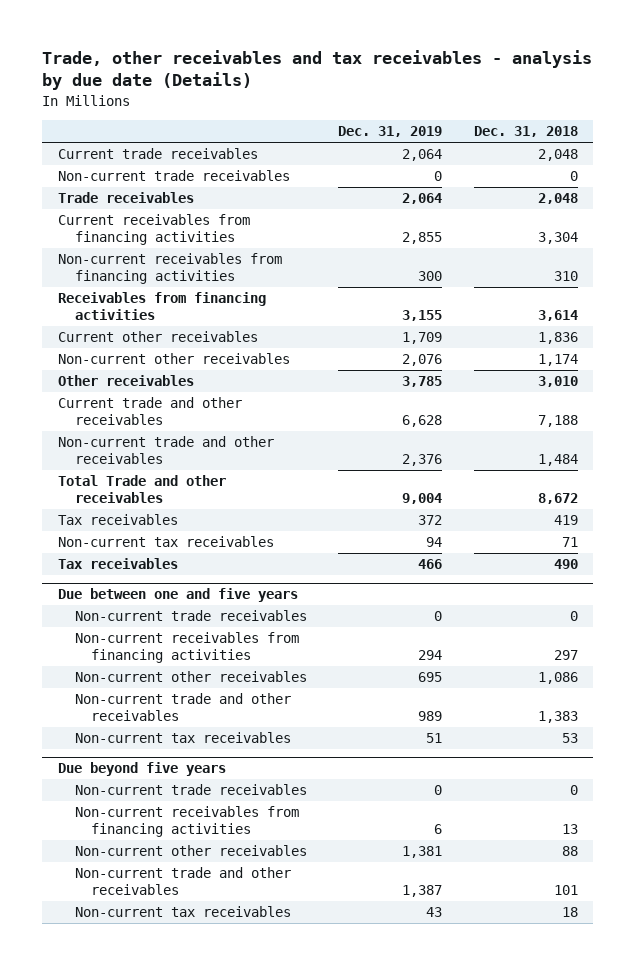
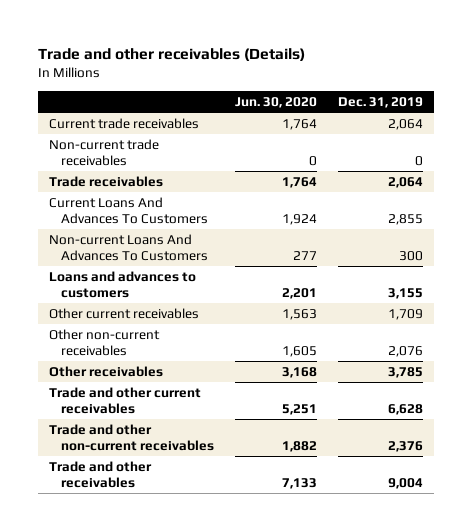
- Trade, other receivables and tax receivables - analysis by due date (Details)
+ Trade and other receivables (Details)
- | Dec. 31, 2019 | Dec. 31, 2018
+ | Jun. 30, 2020 | Dec. 31, 2019
- Current receivables from financing activities | 2,855 | 3,304
- Non-current receivables from financing activities | 300 | 310
- Receivables from financing activities | 3,155 | 3,614
- Current other receivables | 1,709 | 1,836
- Non-current other receivables | 2,076 | 1,174
+ Current Loans And Advances To Customers | 1,924 | 2,855
+ Non-current Loans And Advances To Customers | 277 | 300
+ Loans and advances to customers | 2,201 | 3,155
+ Other current receivables | 1,563 | 1,709
+ Other non-current receivables | 1,605 | 2,076
- Current trade and other receivables | 6,628 | 7,188
- Non-current trade and other receivables | 2,376 | 1,484
- Total Trade and other receivables | 9,004 | 8,672
- Tax receivables | 372 | 419
- Non-current tax receivables | 94 | 71
- Tax receivables | 466 | 490
- Due between one and five years
- Non-current trade receivables | 0 | 0
- Non-current receivables from financing activities | 294 | 297
- Non-current other receivables | 695 | 1,086
- Non-current trade and other receivables | 989 | 1,383
- Non-current tax receivables | 51 | 53
- Due beyond five years
- Non-current trade receivables | 0 | 0
- Non-current receivables from financing activities | 6 | 13
- Non-current other receivables | 1,381 | 88
- Non-current trade and other receivables | 1,387 | 101
- Non-current tax receivables | 43 | 18
+ Trade and other current receivables | 5,251 | 6,628
+ Trade and other non-current receivables | 1,882 | 2,376
+ Trade and other receivables | 7,133 | 9,004

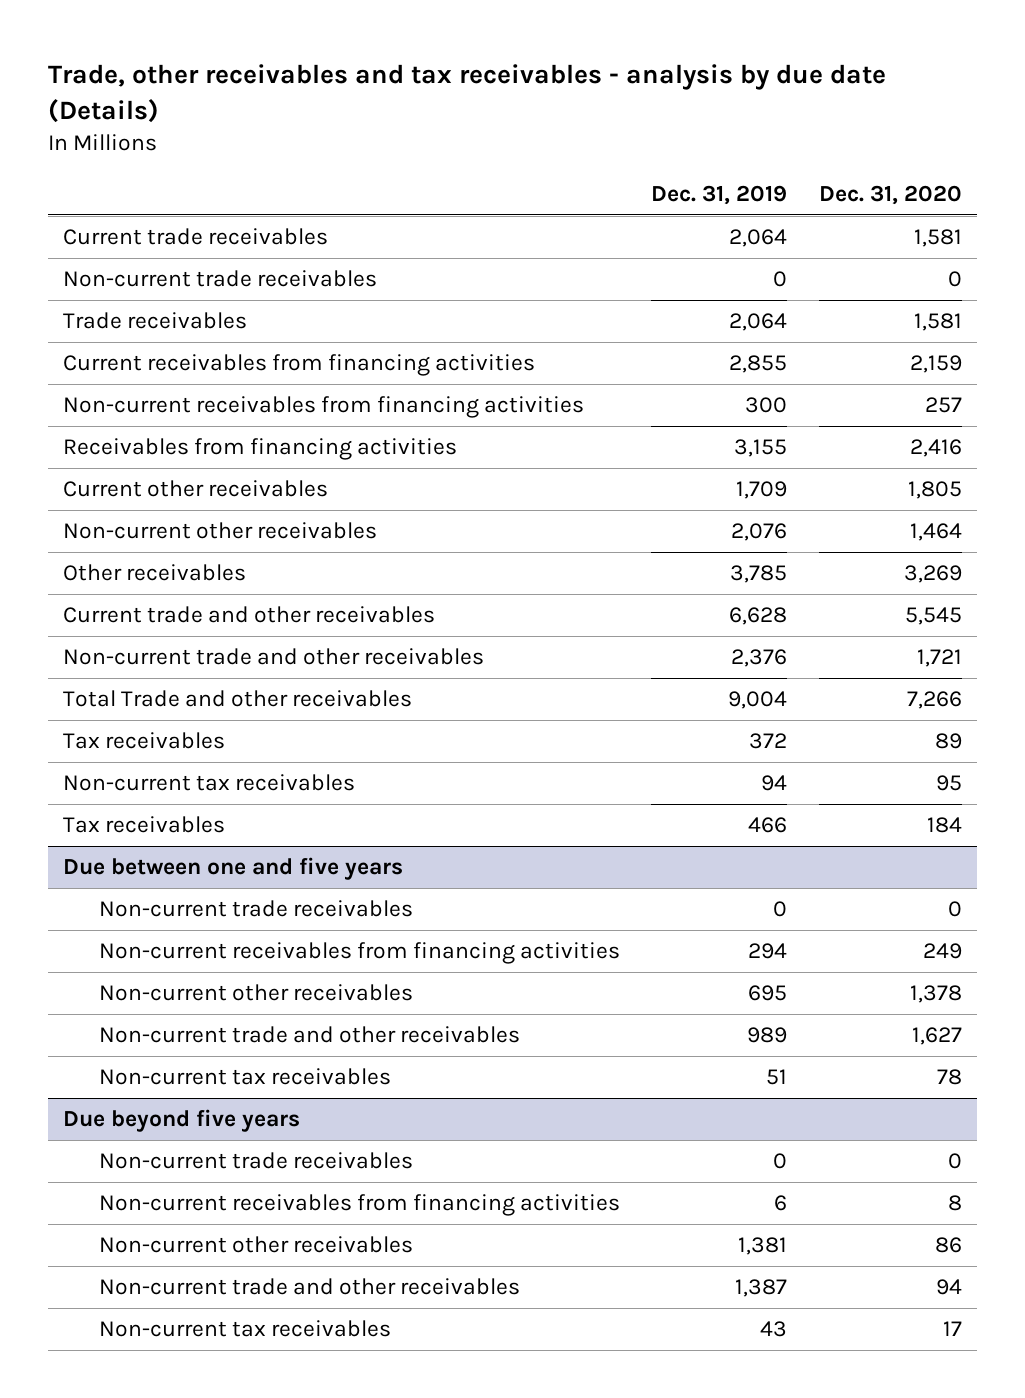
- Trade and other receivables (Details)
+ Trade, other receivables and tax receivables - analysis by due date (Details)
- | Jun. 30, 2020 | Dec. 31, 2019
+ | Dec. 31, 2019 | Dec. 31, 2020
- Current Loans And Advances To Customers | 1,924 | 2,855
- Non-current Loans And Advances To Customers | 277 | 300
- Loans and advances to customers | 2,201 | 3,155
- Other current receivables | 1,563 | 1,709
- Other non-current receivables | 1,605 | 2,076
+ Current receivables from financing activities | 2,855 | 2,159
+ Non-current receivables from financing activities | 300 | 257
+ Receivables from financing activities | 3,155 | 2,416
+ Current other receivables | 1,709 | 1,805
+ Non-current other receivables | 2,076 | 1,464
- Trade and other current receivables | 5,251 | 6,628
- Trade and other non-current receivables | 1,882 | 2,376
- Trade and other receivables | 7,133 | 9,004
+ Current trade and other receivables | 6,628 | 5,545
+ Non-current trade and other receivables | 2,376 | 1,721
+ Total Trade and other receivables | 9,004 | 7,266
+ Tax receivables | 372 | 89
+ Non-current tax receivables | 94 | 95
+ Tax receivables | 466 | 184
+ Due between one and five years
+ Non-current trade receivables | 0 | 0
+ Non-current receivables from financing activities | 294 | 249
+ Non-current other receivables | 695 | 1,378
+ Non-current trade and other receivables | 989 | 1,627
+ Non-current tax receivables | 51 | 78
+ Due beyond five years
+ Non-current trade receivables | 0 | 0
+ Non-current receivables from financing activities | 6 | 8
+ Non-current other receivables | 1,381 | 86
+ Non-current trade and other receivables | 1,387 | 94
+ Non-current tax receivables | 43 | 17

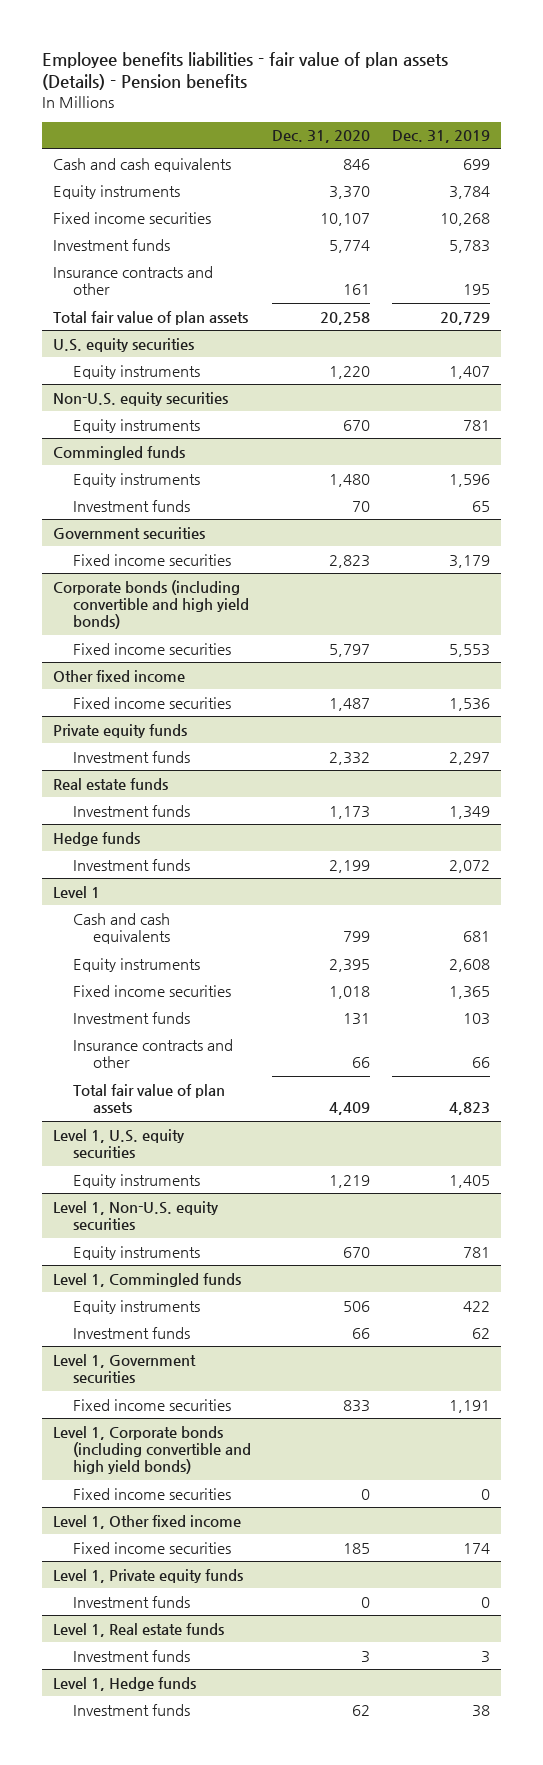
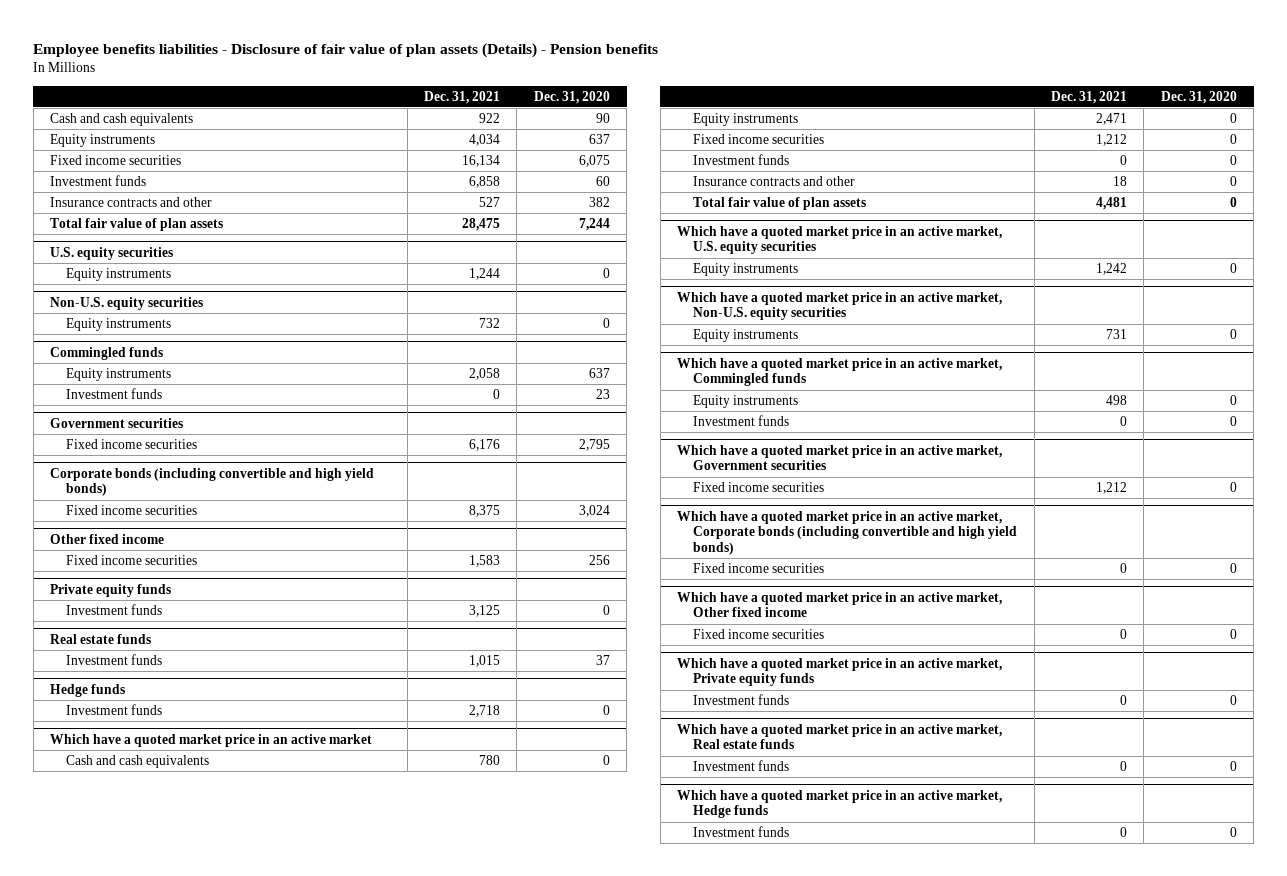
- Employee benefits liabilities - fair value of plan assets (Details) - Pension benefits
+ Employee benefits liabilities - Disclosure of fair value of plan assets (Details) - Pension benefits
- | Dec. 31, 2020 | Dec. 31, 2019
+ | Dec. 31, 2021 | Dec. 31, 2020
- Cash and cash equivalents | 846 | 699
- Equity instruments | 3,370 | 3,784
- Fixed income securities | 10,107 | 10,268
- Investment funds | 5,774 | 5,783
- Insurance contracts and other | 161 | 195
- Total fair value of plan assets | 20,258 | 20,729
+ Cash and cash equivalents | 922 | 90
+ Equity instruments | 4,034 | 637
+ Fixed income securities | 16,134 | 6,075
+ Investment funds | 6,858 | 60
+ Insurance contracts and other | 527 | 382
+ Total fair value of plan assets | 28,475 | 7,244
@ U.S. equity securities
- Equity instruments | 1,220 | 1,407
+ Equity instruments | 1,244 | 0
@ Non-U.S. equity securities
- Equity instruments | 670 | 781
+ Equity instruments | 732 | 0
@ Commingled funds
- Equity instruments | 1,480 | 1,596
- Investment funds | 70 | 65
+ Equity instruments | 2,058 | 637
+ Investment funds | 0 | 23
@ Government securities
- Fixed income securities | 2,823 | 3,179
+ Fixed income securities | 6,176 | 2,795
@ Corporate bonds (including convertible and high yield bonds)
- Fixed income securities | 5,797 | 5,553
+ Fixed income securities | 8,375 | 3,024
@ Other fixed income
- Fixed income securities | 1,487 | 1,536
+ Fixed income securities | 1,583 | 256
@ Private equity funds
- Investment funds | 2,332 | 2,297
+ Investment funds | 3,125 | 0
@ Real estate funds
- Investment funds | 1,173 | 1,349
+ Investment funds | 1,015 | 37
@ Hedge funds
- Investment funds | 2,199 | 2,072
- Level 1
- Cash and cash equivalents | 799 | 681
- Equity instruments | 2,395 | 2,608
- Fixed income securities | 1,018 | 1,365
- Investment funds | 131 | 103
- Insurance contracts and other | 66 | 66
- Total fair value of plan assets | 4,409 | 4,823
- Level 1, U.S. equity securities
- Equity instruments | 1,219 | 1,405
- Level 1, Non-U.S. equity securities
- Equity instruments | 670 | 781
- Level 1, Commingled funds
- Equity instruments | 506 | 422
- Investment funds | 66 | 62
- Level 1, Government securities
- Fixed income securities | 833 | 1,191
- Level 1, Corporate bonds (including convertible and high yield bonds)
@ Hedge funds
+ Investment funds | 2,718 | 0
+ Which have a quoted market price in an active market
+ Cash and cash equivalents | 780 | 0
+ Equity instruments | 2,471 | 0
- Level 1, Other fixed income
- Fixed income securities | 185 | 174
- Level 1, Private equity funds
- Level 1, Real estate funds
- Investment funds | 3 | 3
- Level 1, Hedge funds
- Investment funds | 62 | 38
+ Insurance contracts and other | 18 | 0
+ Total fair value of plan assets | 4,481 | 0
+ Which have a quoted market price in an active market, U.S. equity securities
+ Equity instruments | 1,242 | 0
+ Which have a quoted market price in an active market, Non-U.S. equity securities
+ Equity instruments | 731 | 0
+ Which have a quoted market price in an active market, Commingled funds
+ Equity instruments | 498 | 0
+ Investment funds | 0 | 0
+ Which have a quoted market price in an active market, Government securities
+ Fixed income securities | 1,212 | 0
+ Which have a quoted market price in an active market, Corporate bonds (including convertible and high yield bonds)
+ Fixed income securities | 0 | 0
+ Which have a quoted market price in an active market, Other fixed income
+ Fixed income securities | 0 | 0
+ Which have a quoted market price in an active market, Private equity funds
+ Investment funds | 0 | 0
+ Which have a quoted market price in an active market, Real estate funds
+ Investment funds | 0 | 0
+ Which have a quoted market price in an active market, Hedge funds
+ Investment funds | 0 | 0

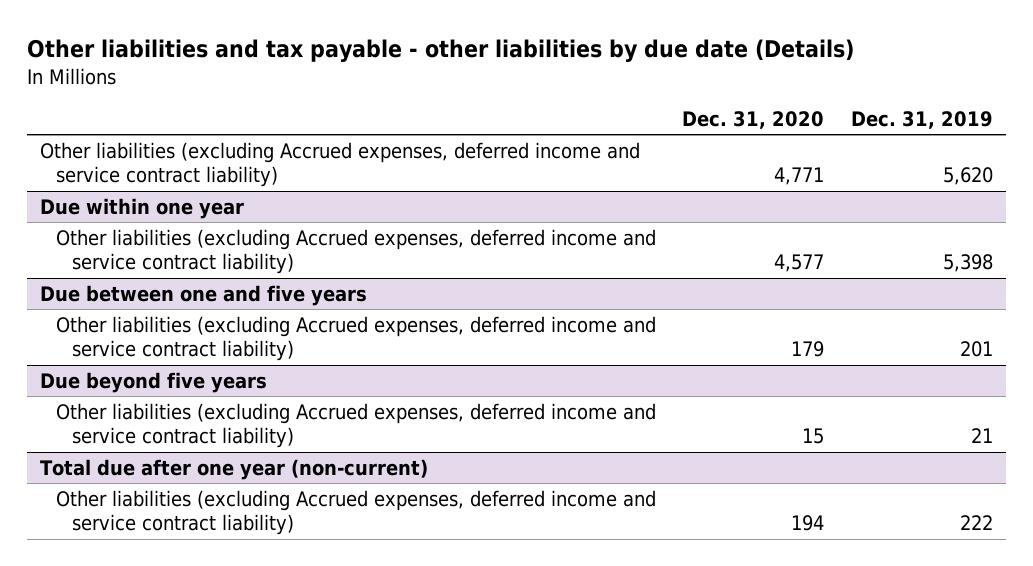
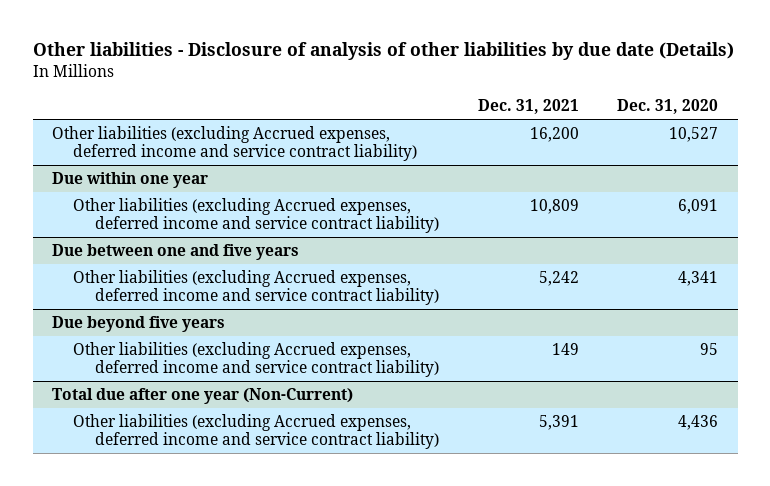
- Other liabilities and tax payable - other liabilities by due date (Details)
+ Other liabilities - Disclosure of analysis of other liabilities by due date (Details)
- | Dec. 31, 2020 | Dec. 31, 2019
+ | Dec. 31, 2021 | Dec. 31, 2020
- Other liabilities (excluding Accrued expenses, deferred income and service contract liability) | 4,771 | 5,620
+ Other liabilities (excluding Accrued expenses, deferred income and service contract liability) | 16,200 | 10,527
@ Due within one year
- Other liabilities (excluding Accrued expenses, deferred income and service contract liability) | 4,577 | 5,398
+ Other liabilities (excluding Accrued expenses, deferred income and service contract liability) | 10,809 | 6,091
@ Due between one and five years
- Other liabilities (excluding Accrued expenses, deferred income and service contract liability) | 179 | 201
+ Other liabilities (excluding Accrued expenses, deferred income and service contract liability) | 5,242 | 4,341
@ Due beyond five years
- Other liabilities (excluding Accrued expenses, deferred income and service contract liability) | 15 | 21
- Total due after one year (non-current)
- Other liabilities (excluding Accrued expenses, deferred income and service contract liability) | 194 | 222
@ Due beyond five years
+ Other liabilities (excluding Accrued expenses, deferred income and service contract liability) | 149 | 95
+ Total due after one year (Non-Current)
+ Other liabilities (excluding Accrued expenses, deferred income and service contract liability) | 5,391 | 4,436

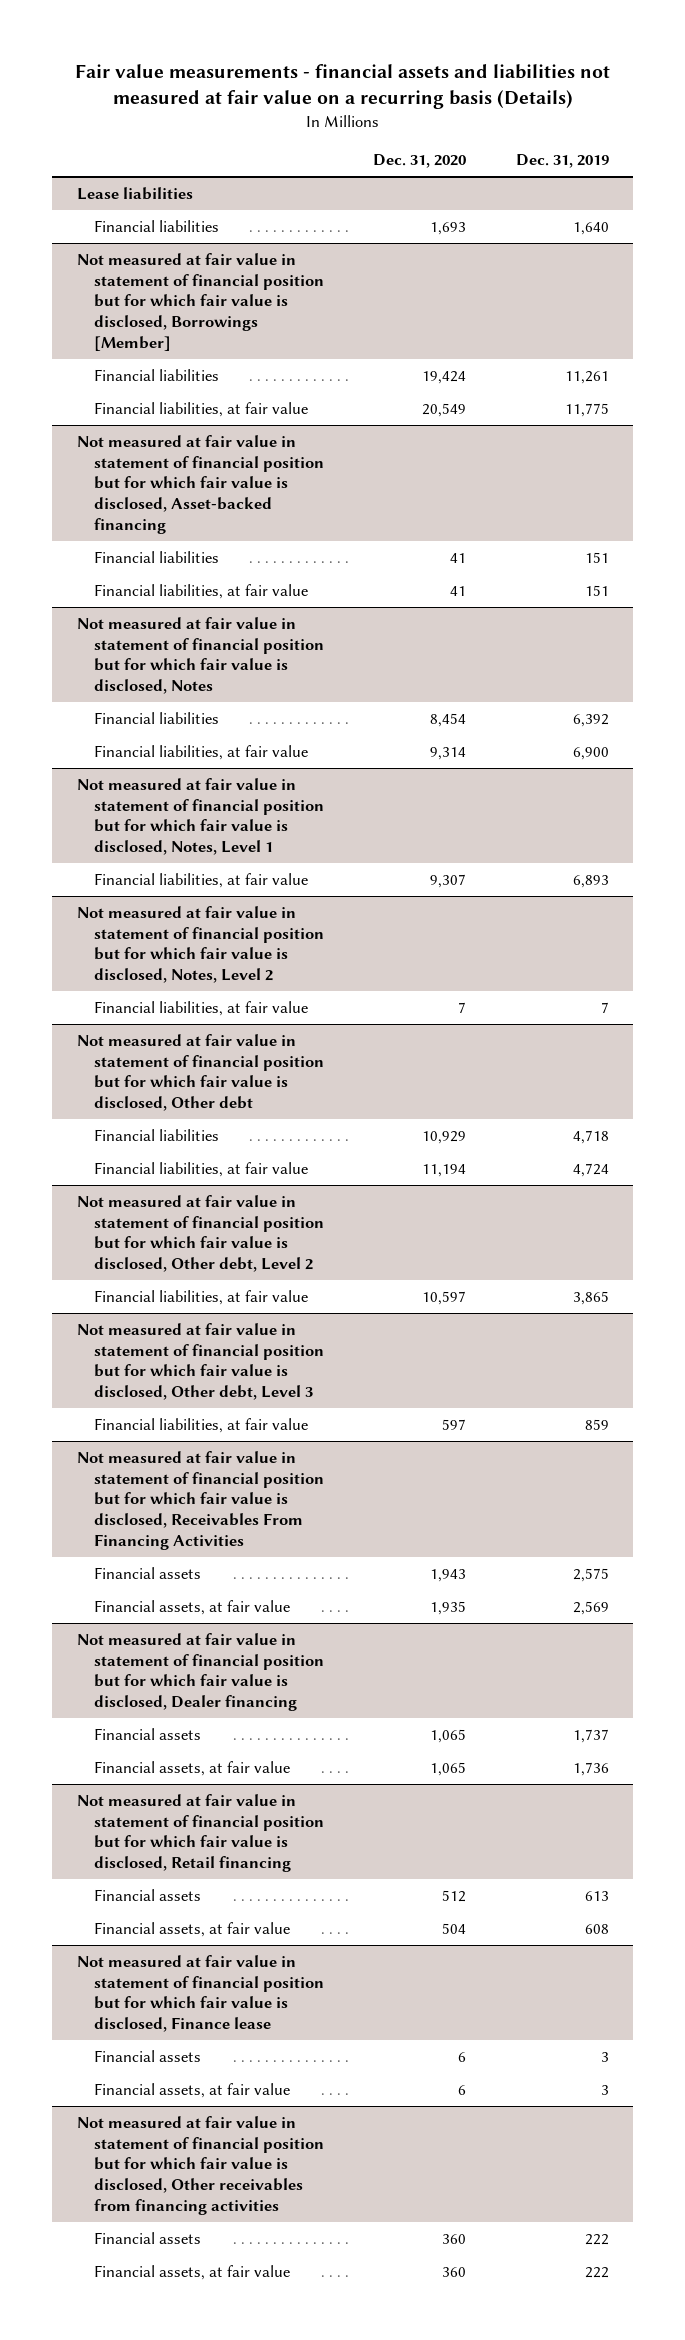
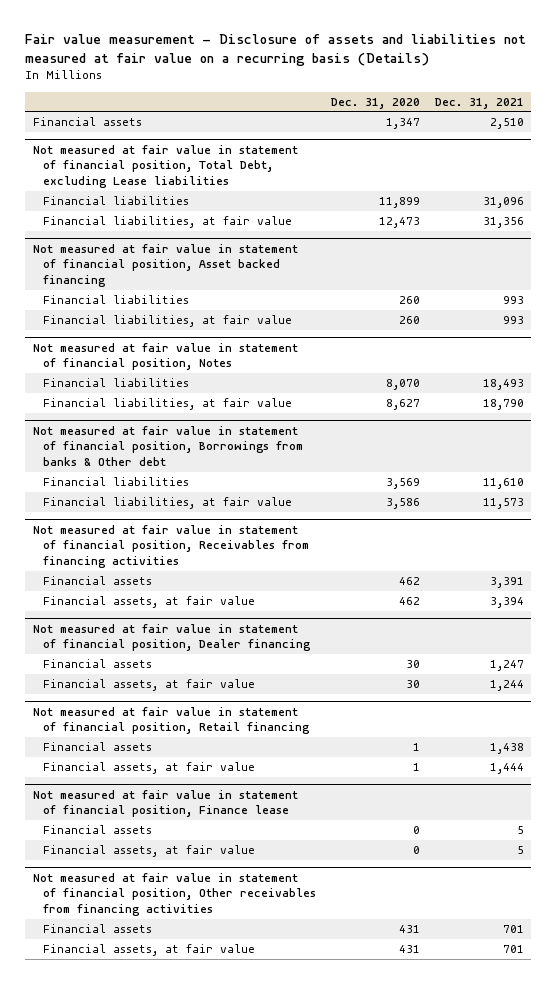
- Fair value measurements - financial assets and liabilities not measured at fair value on a recurring basis (Details)
+ Fair value measurement - Disclosure of assets and liabilities not measured at fair value on a recurring basis (Details)
- | Dec. 31, 2020 | Dec. 31, 2019
+ | Dec. 31, 2020 | Dec. 31, 2021
- Lease liabilities
- Financial liabilities | 1,693 | 1,640
- Not measured at fair value in statement of financial position but for which fair value is disclosed, Borrowings [Member]
- Financial liabilities | 19,424 | 11,261
- Financial liabilities, at fair value | 20,549 | 11,775
- Not measured at fair value in statement of financial position but for which fair value is disclosed, Asset-backed financing
- Financial liabilities | 41 | 151
- Financial liabilities, at fair value | 41 | 151
- Not measured at fair value in statement of financial position but for which fair value is disclosed, Notes
- Financial liabilities | 8,454 | 6,392
- Financial liabilities, at fair value | 9,314 | 6,900
- Not measured at fair value in statement of financial position but for which fair value is disclosed, Notes, Level 1
- Financial liabilities, at fair value | 9,307 | 6,893
- Not measured at fair value in statement of financial position but for which fair value is disclosed, Notes, Level 2
- Financial liabilities, at fair value | 7 | 7
- Not measured at fair value in statement of financial position but for which fair value is disclosed, Other debt
- Financial liabilities | 10,929 | 4,718
- Financial liabilities, at fair value | 11,194 | 4,724
- Not measured at fair value in statement of financial position but for which fair value is disclosed, Other debt, Level 2
- Financial liabilities, at fair value | 10,597 | 3,865
- Not measured at fair value in statement of financial position but for which fair value is disclosed, Other debt, Level 3
- Financial liabilities, at fair value | 597 | 859
- Not measured at fair value in statement of financial position but for which fair value is disclosed, Receivables From Financing Activities
- Financial assets | 1,943 | 2,575
- Financial assets, at fair value | 1,935 | 2,569
- Not measured at fair value in statement of financial position but for which fair value is disclosed, Dealer financing
- Financial assets | 1,065 | 1,737
- Financial assets, at fair value | 1,065 | 1,736
- Not measured at fair value in statement of financial position but for which fair value is disclosed, Retail financing
- Financial assets | 512 | 613
- Financial assets, at fair value | 504 | 608
- Not measured at fair value in statement of financial position but for which fair value is disclosed, Finance lease
- Financial assets | 6 | 3
- Financial assets, at fair value | 6 | 3
- Not measured at fair value in statement of financial position but for which fair value is disclosed, Other receivables from financing activities
- Financial assets | 360 | 222
- Financial assets, at fair value | 360 | 222
+ Financial assets | 1,347 | 2,510
+ Not measured at fair value in statement of financial position, Total Debt, excluding Lease liabilities
+ Financial liabilities | 11,899 | 31,096
+ Financial liabilities, at fair value | 12,473 | 31,356
+ Not measured at fair value in statement of financial position, Asset backed financing
+ Financial liabilities | 260 | 993
+ Financial liabilities, at fair value | 260 | 993
+ Not measured at fair value in statement of financial position, Notes
+ Financial liabilities | 8,070 | 18,493
+ Financial liabilities, at fair value | 8,627 | 18,790
+ Not measured at fair value in statement of financial position, Borrowings from banks & Other debt
+ Financial liabilities | 3,569 | 11,610
+ Financial liabilities, at fair value | 3,586 | 11,573
+ Not measured at fair value in statement of financial position, Receivables from financing activities
+ Financial assets | 462 | 3,391
+ Financial assets, at fair value | 462 | 3,394
+ Not measured at fair value in statement of financial position, Dealer financing
+ Financial assets | 30 | 1,247
+ Financial assets, at fair value | 30 | 1,244
+ Not measured at fair value in statement of financial position, Retail financing
+ Financial assets | 1 | 1,438
+ Financial assets, at fair value | 1 | 1,444
+ Not measured at fair value in statement of financial position, Finance lease
+ Financial assets | 0 | 5
+ Financial assets, at fair value | 0 | 5
+ Not measured at fair value in statement of financial position, Other receivables from financing activities
+ Financial assets | 431 | 701
+ Financial assets, at fair value | 431 | 701

